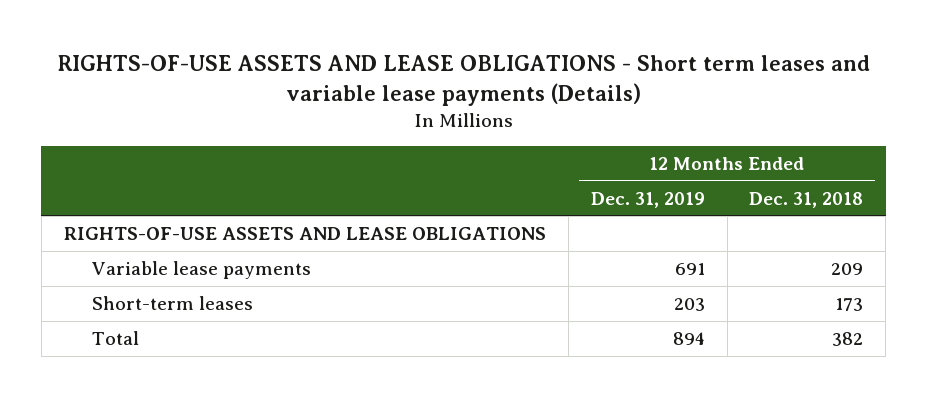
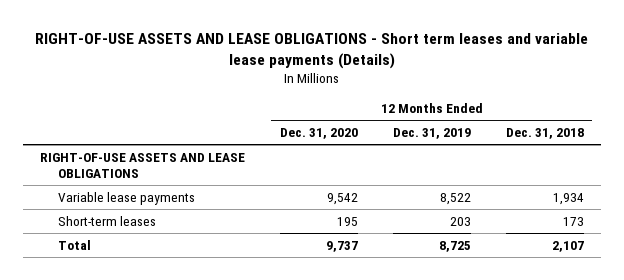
- RIGHTS-OF-USE ASSETS AND LEASE OBLIGATIONS - Short term leases and variable lease payments (Details)
+ RIGHT-OF-USE ASSETS AND LEASE OBLIGATIONS - Short term leases and variable lease payments (Details)
- | 12 Months Ended Dec. 31, 2019 | 12 Months Ended Dec. 31, 2018
+ | 12 Months Ended Dec. 31, 2020 | 12 Months Ended Dec. 31, 2019 | 12 Months Ended Dec. 31, 2018
- RIGHTS-OF-USE ASSETS AND LEASE OBLIGATIONS
- Variable lease payments | 691 | 209
+ RIGHT-OF-USE ASSETS AND LEASE OBLIGATIONS
+ Variable lease payments | 9,542 | 8,522 | 1,934
- Total | 894 | 382
+ Total | 9,737 | 8,725 | 2,107

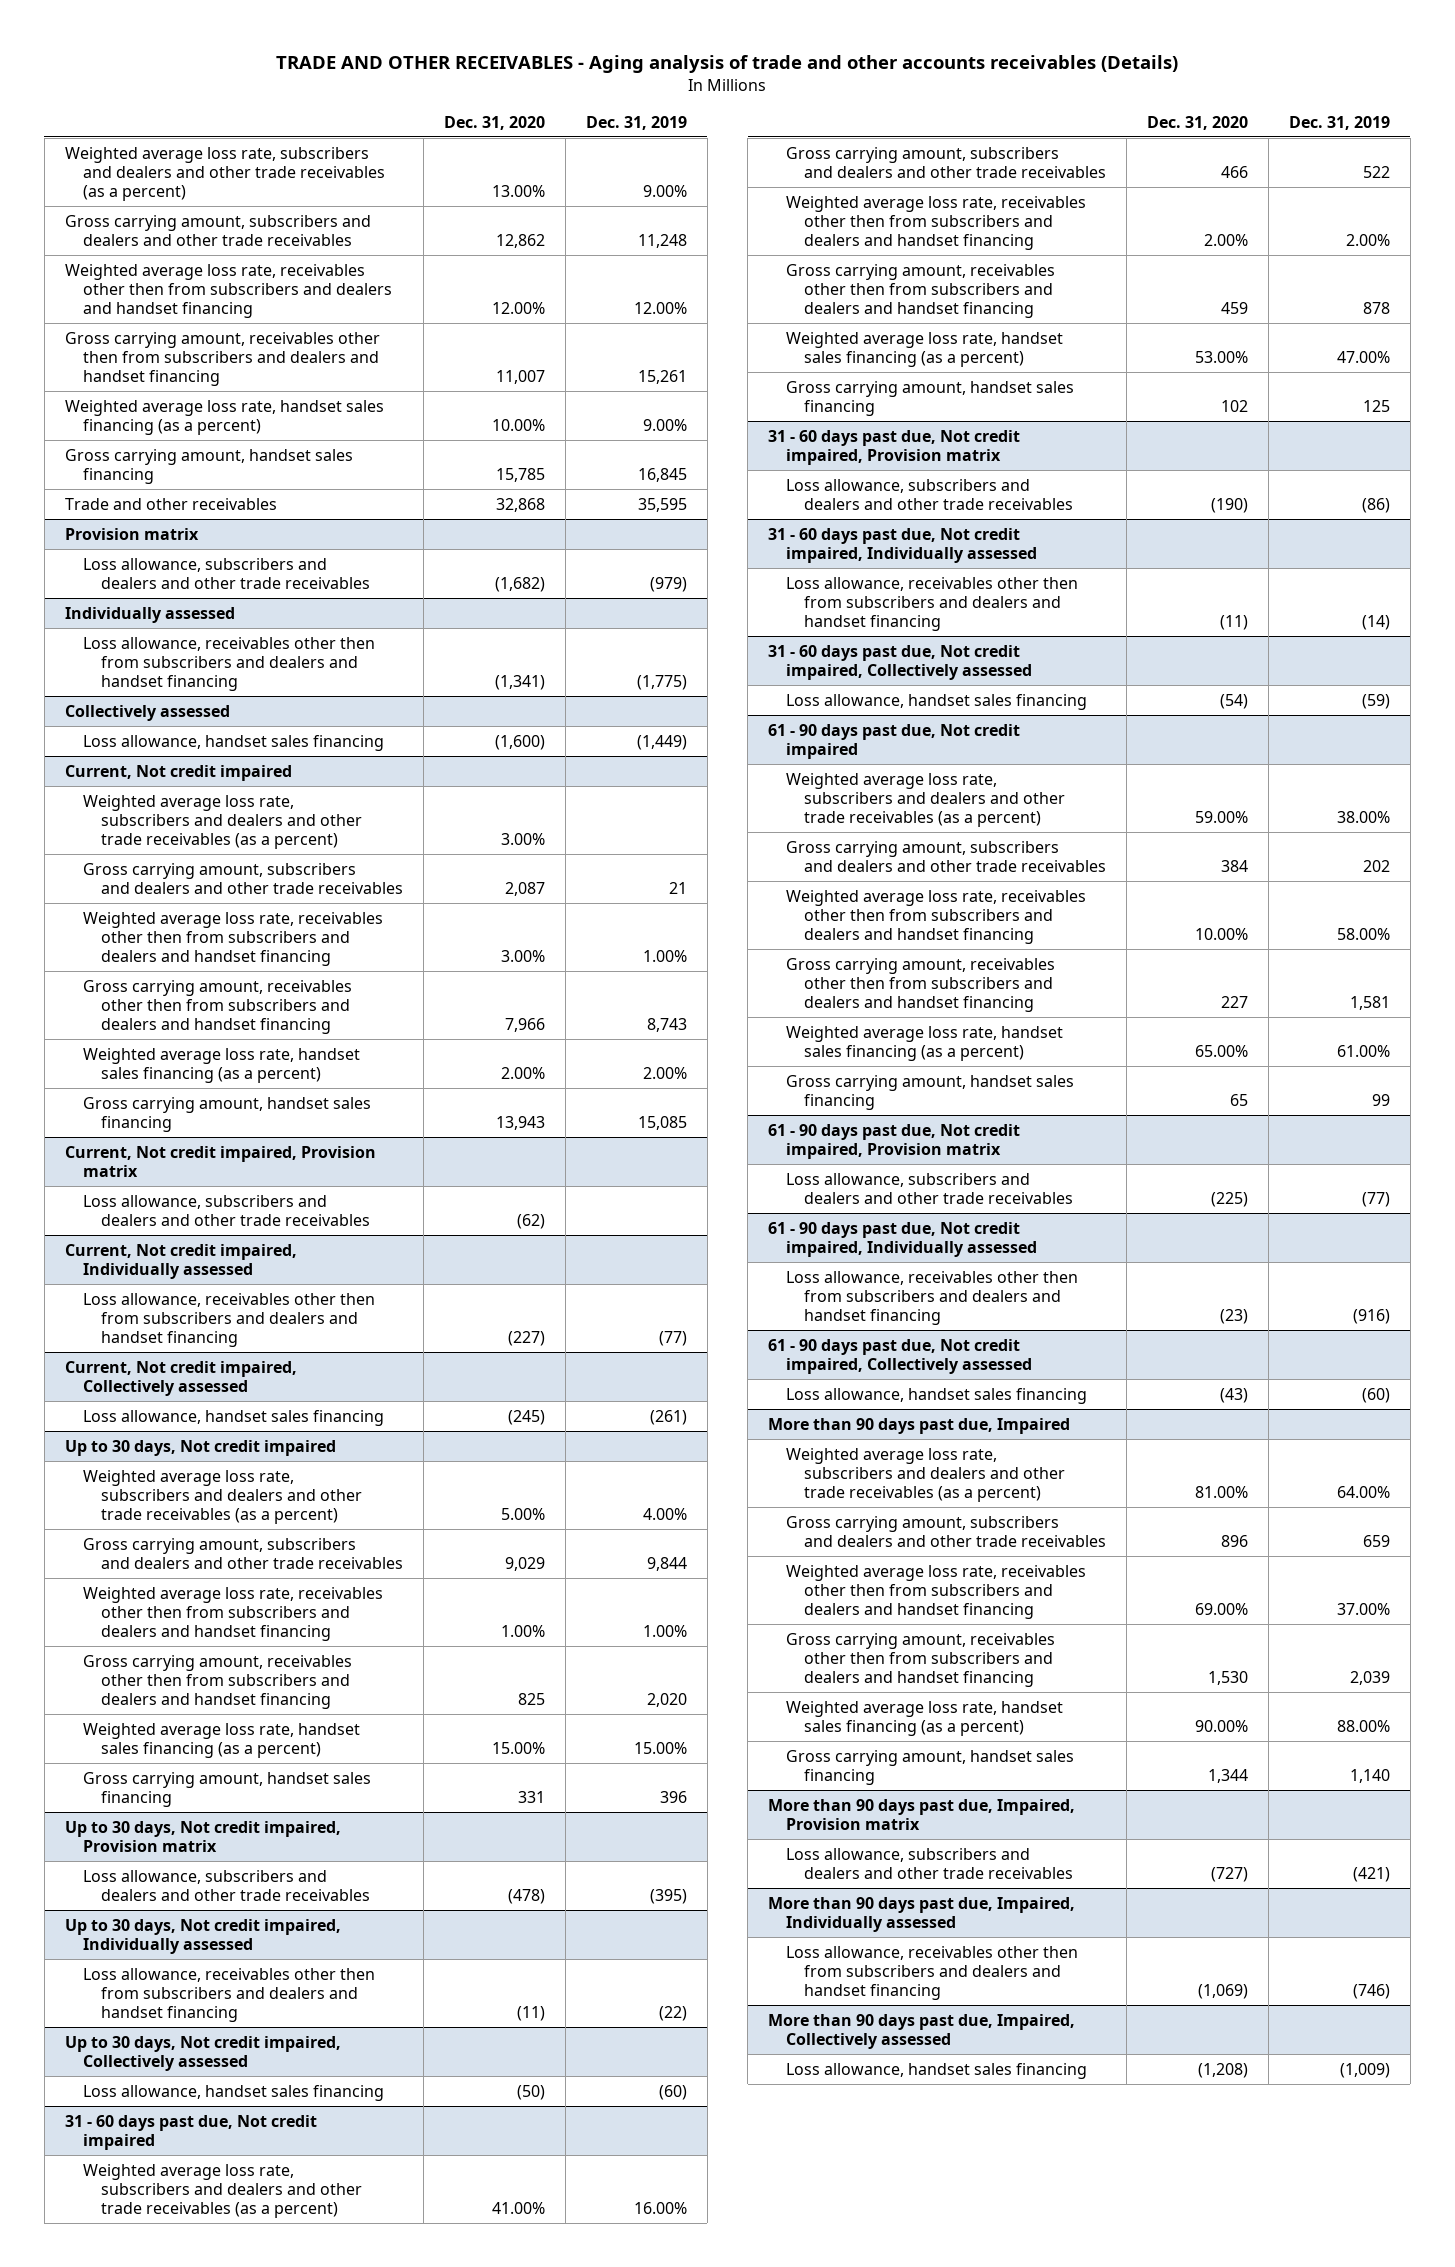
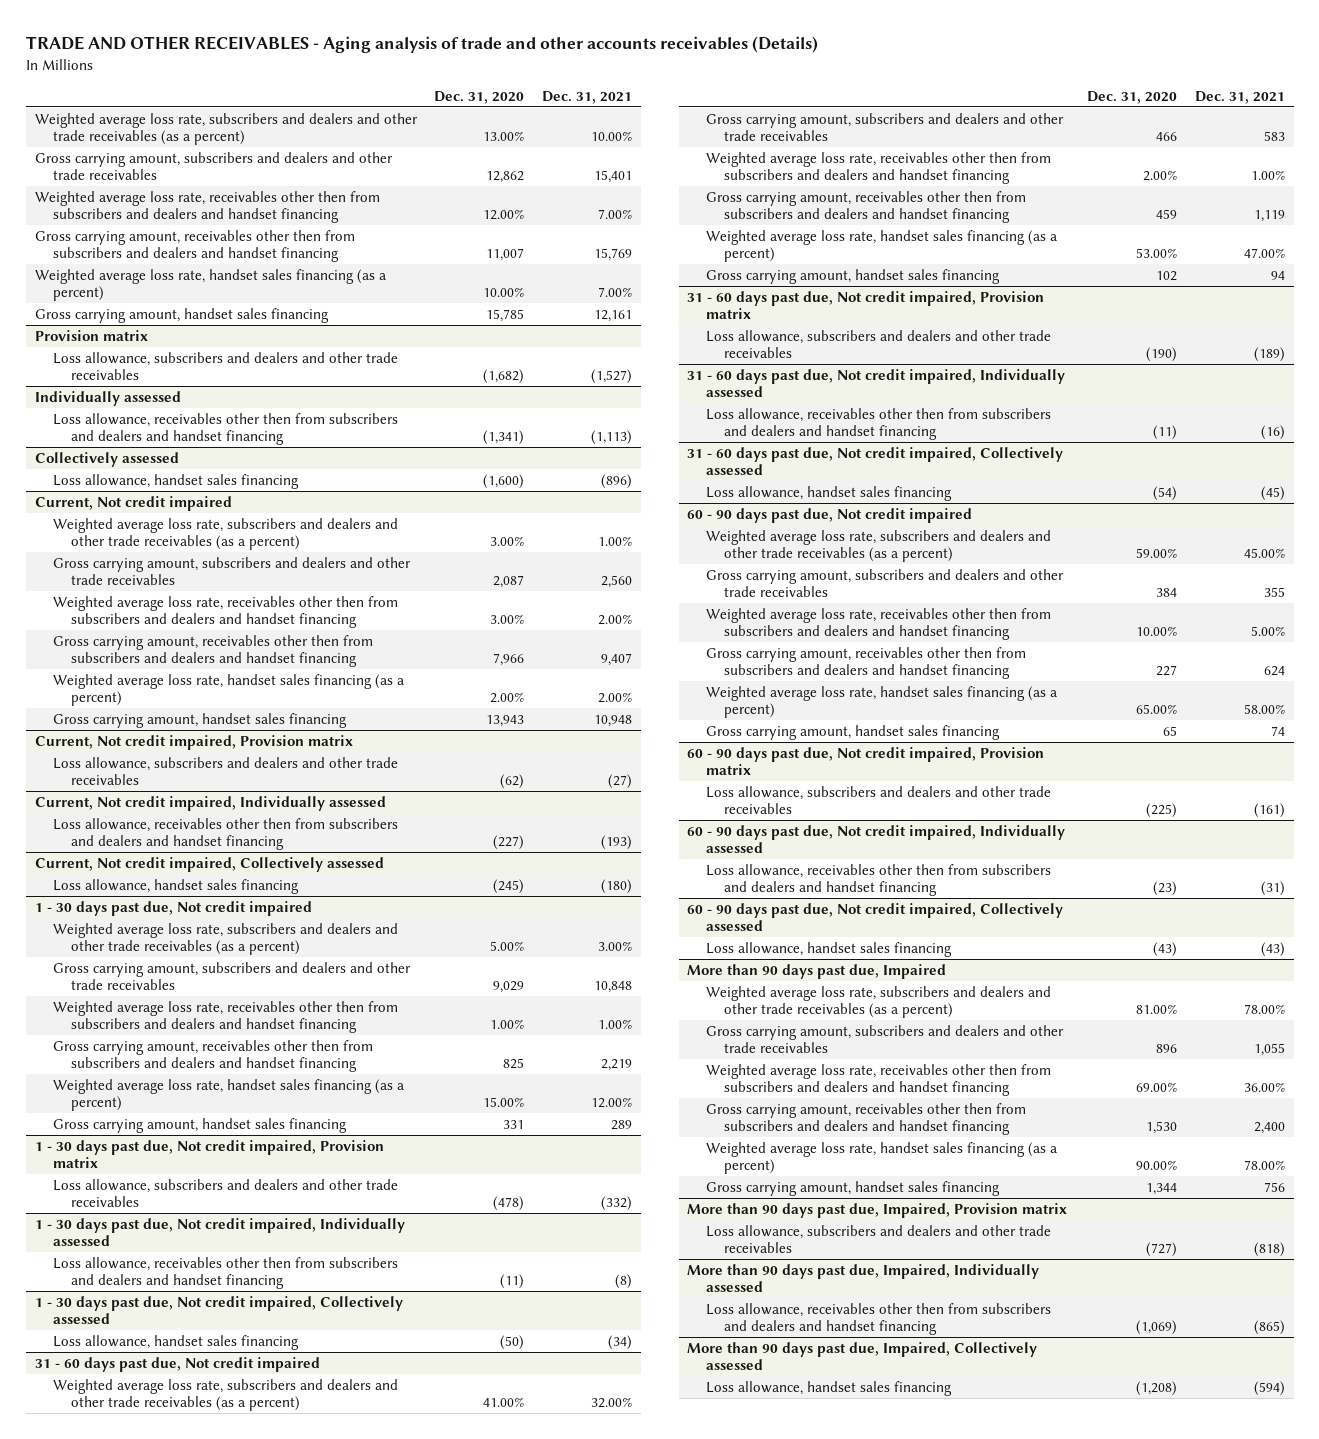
- | Dec. 31, 2020 | Dec. 31, 2019
+ | Dec. 31, 2020 | Dec. 31, 2021
- Trade and other receivables | 32,868 | 35,595
- Up to 30 days, Not credit impaired
+ 1 - 30 days past due, Not credit impaired
- Up to 30 days, Not credit impaired, Provision matrix
+ 1 - 30 days past due, Not credit impaired, Provision matrix
- Up to 30 days, Not credit impaired, Individually assessed
+ 1 - 30 days past due, Not credit impaired, Individually assessed
- Up to 30 days, Not credit impaired, Collectively assessed
+ 1 - 30 days past due, Not credit impaired, Collectively assessed
- 61 - 90 days past due, Not credit impaired
+ 60 - 90 days past due, Not credit impaired
- 61 - 90 days past due, Not credit impaired, Provision matrix
+ 60 - 90 days past due, Not credit impaired, Provision matrix
- 61 - 90 days past due, Not credit impaired, Individually assessed
+ 60 - 90 days past due, Not credit impaired, Individually assessed
- 61 - 90 days past due, Not credit impaired, Collectively assessed
+ 60 - 90 days past due, Not credit impaired, Collectively assessed

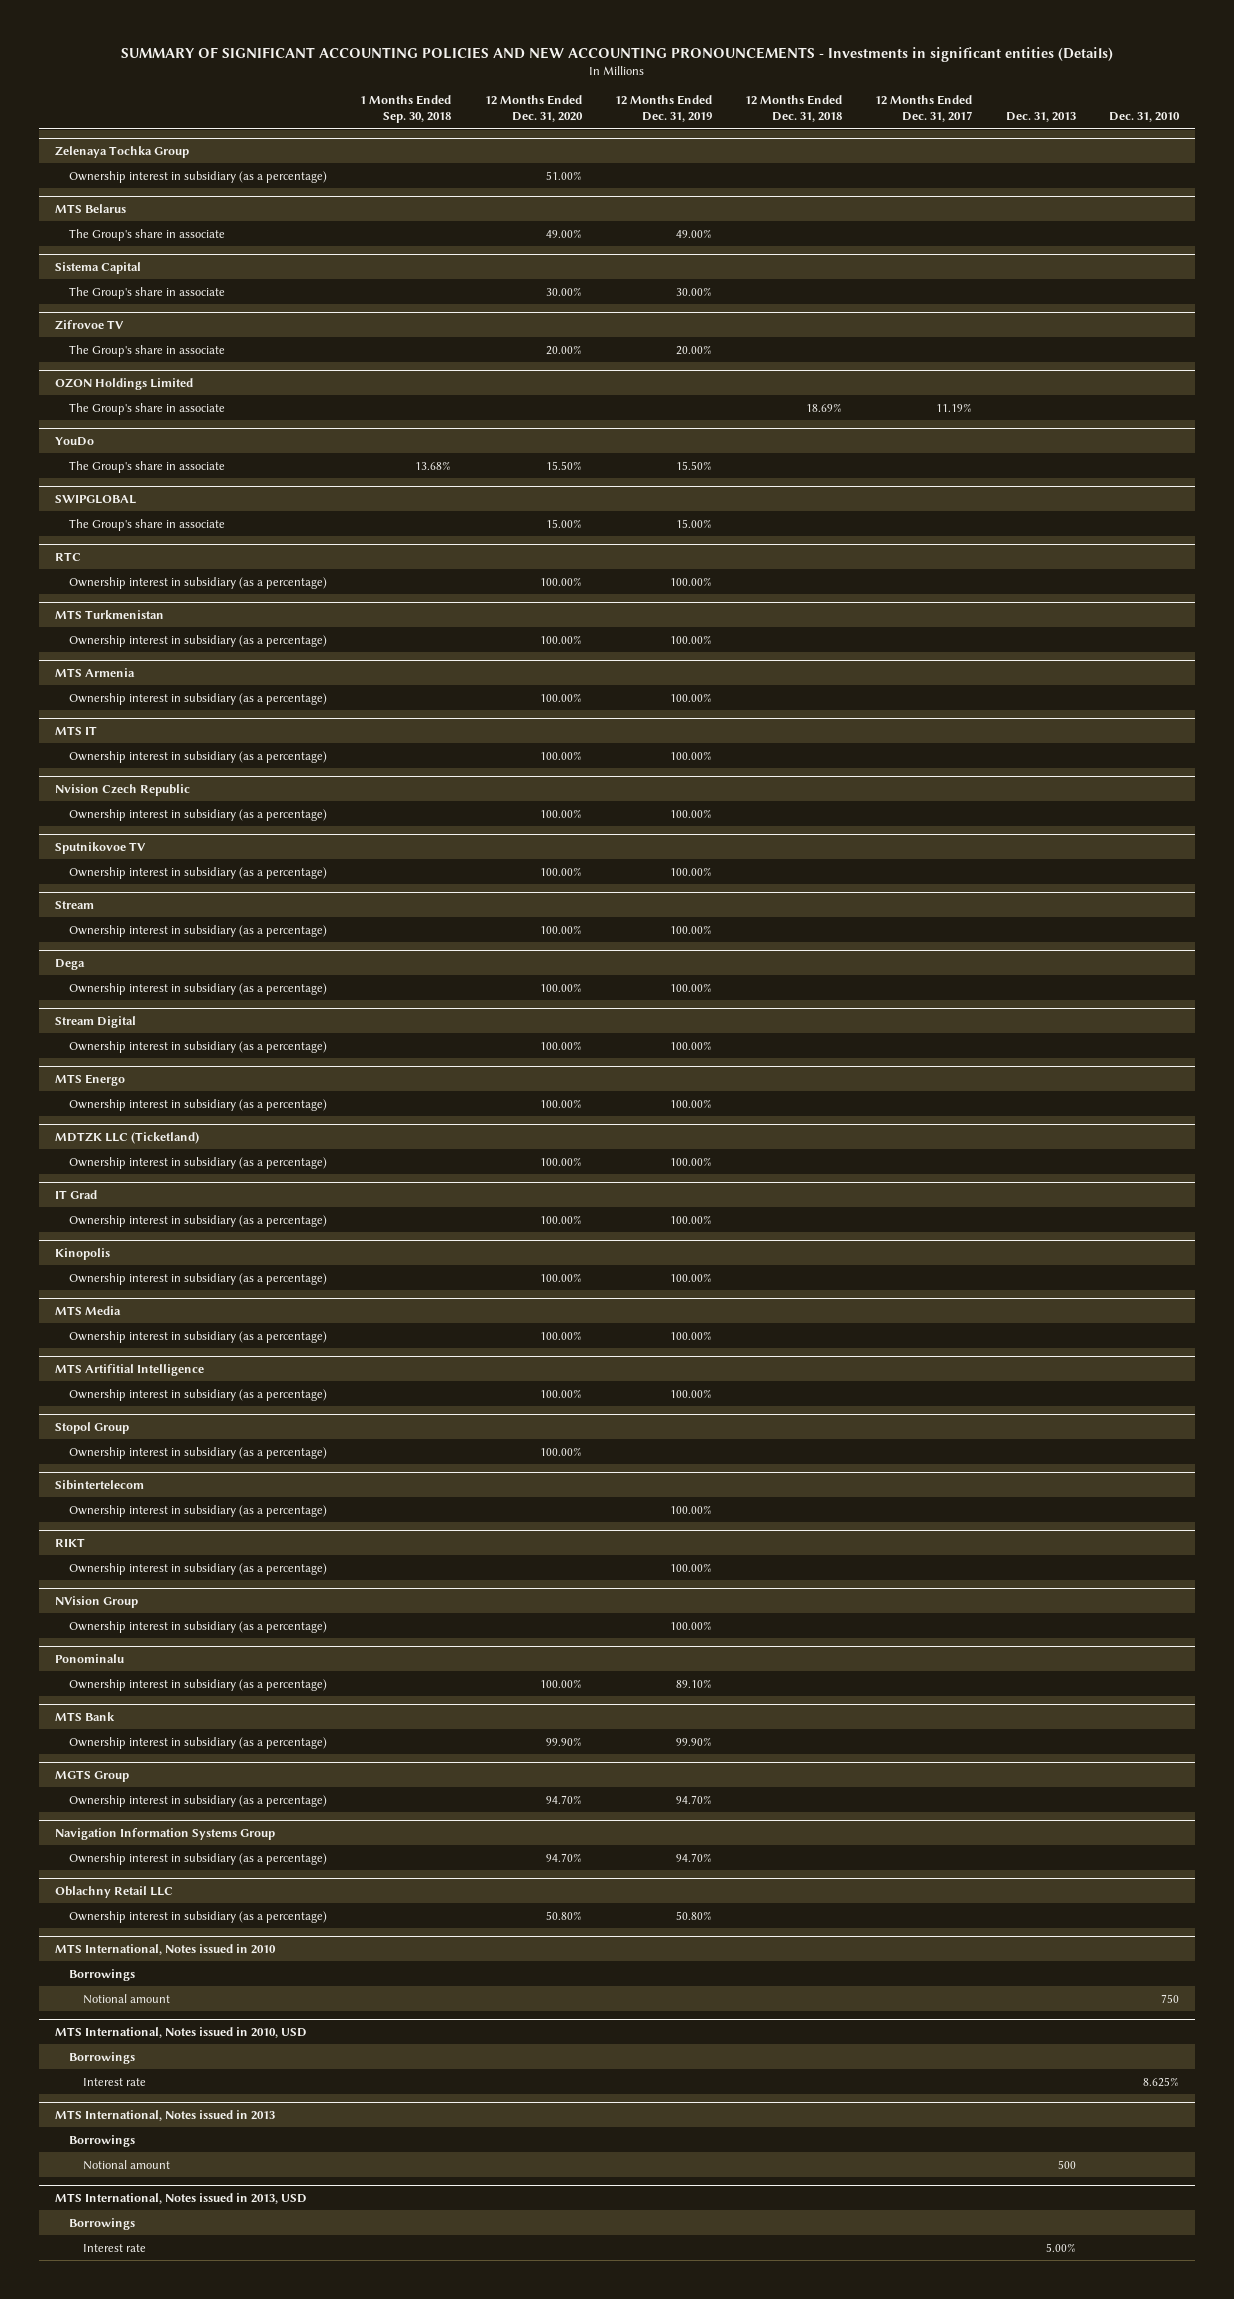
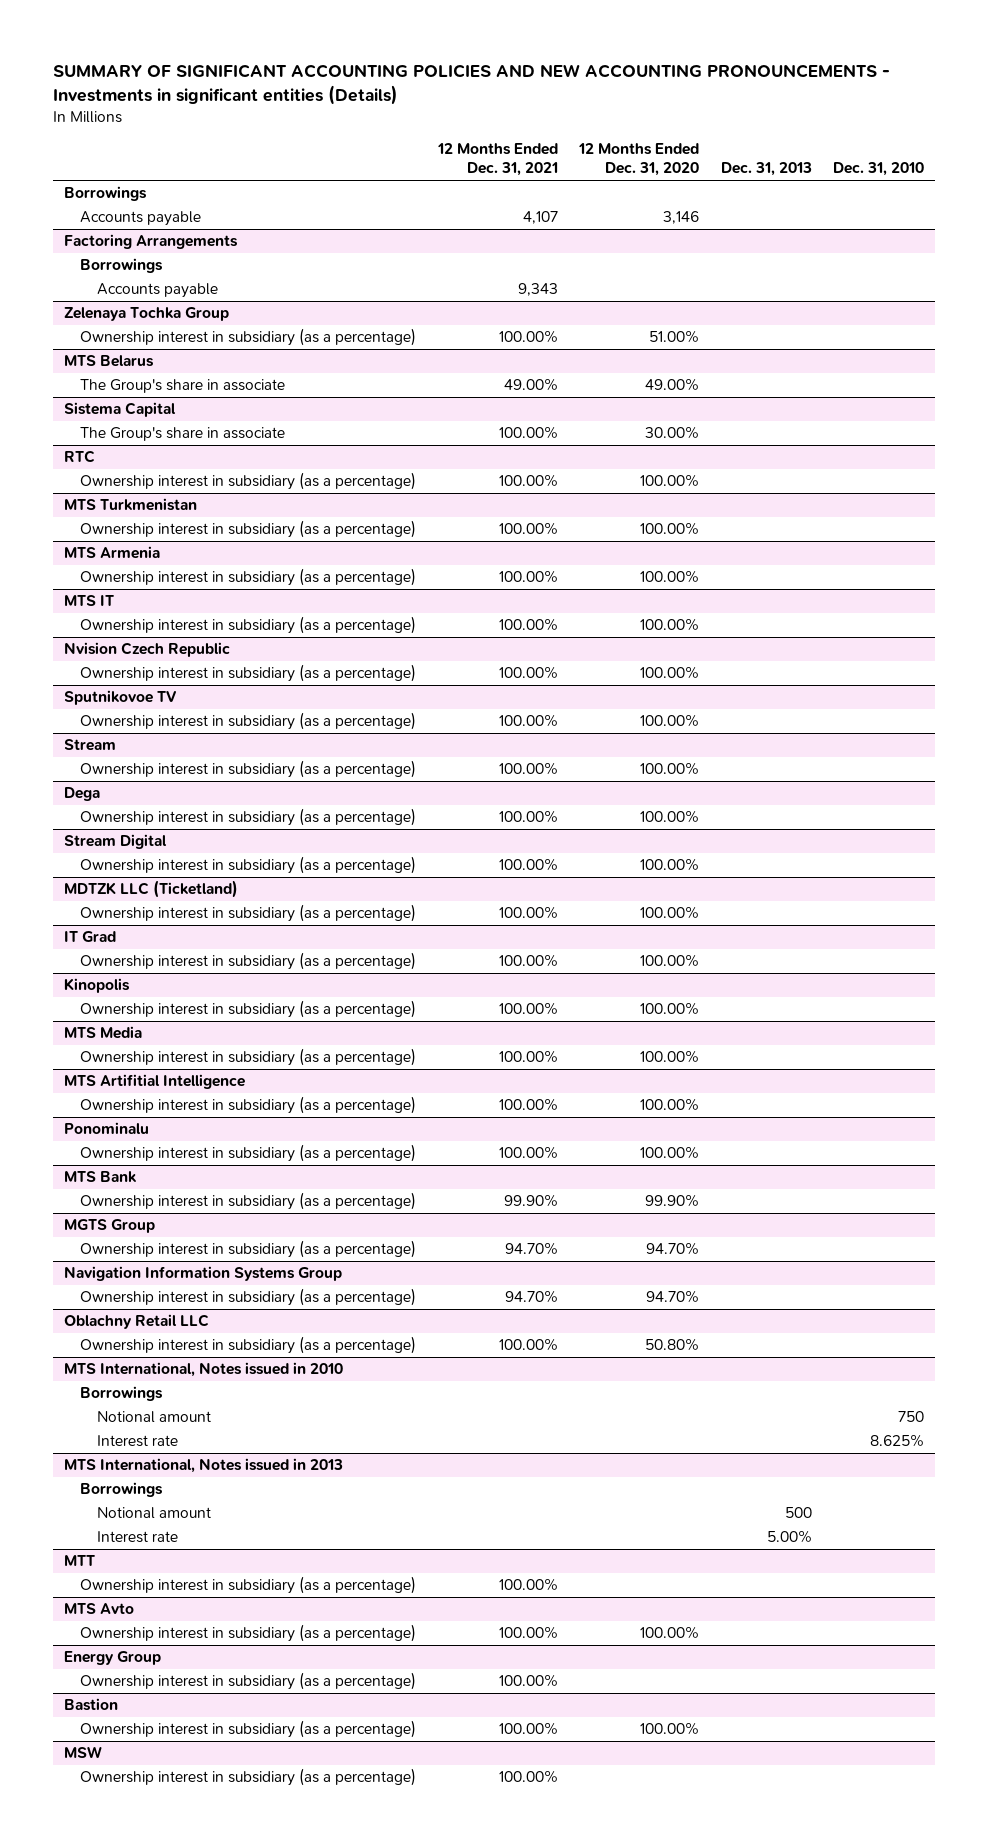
- | 1 Months Ended Sep. 30, 2018 | 12 Months Ended Dec. 31, 2020 | 12 Months Ended Dec. 31, 2019 | 12 Months Ended Dec. 31, 2018 | 12 Months Ended Dec. 31, 2017 | Dec. 31, 2013 | Dec. 31, 2010
+ | 12 Months Ended Dec. 31, 2021 | 12 Months Ended Dec. 31, 2020 | Dec. 31, 2013 | Dec. 31, 2010
+ Borrowings
+ Accounts payable | 4,107 | 3,146 | |
+ Factoring Arrangements
+ Borrowings
+ Accounts payable | 9,343 | | |
- Zifrovoe TV
- The Group's share in associate | | 20.00% | 20.00% | | | |
- OZON Holdings Limited
- The Group's share in associate | | | | 18.69% | 11.19% | |
- YouDo
- The Group's share in associate | 13.68% | 15.50% | 15.50% | | | |
- SWIPGLOBAL
- The Group's share in associate | | 15.00% | 15.00% | | | |
- MTS Energo
- Ownership interest in subsidiary (as a percentage) | | 100.00% | 100.00% | | | |
- Stopol Group
- Ownership interest in subsidiary (as a percentage) | | 100.00% | | | | |
- Sibintertelecom
- Ownership interest in subsidiary (as a percentage) | | | 100.00% | | | |
- RIKT
- Ownership interest in subsidiary (as a percentage) | | | 100.00% | | | |
- NVision Group
- Ownership interest in subsidiary (as a percentage) | | | 100.00% | | | |
- MTS International, Notes issued in 2010, USD
- Borrowings
- MTS International, Notes issued in 2013, USD
- Borrowings
+ MTT
+ Ownership interest in subsidiary (as a percentage) | 100.00% | | |
+ MTS Avto
+ Ownership interest in subsidiary (as a percentage) | 100.00% | 100.00% | |
+ Energy Group
+ Ownership interest in subsidiary (as a percentage) | 100.00% | | |
+ Bastion
+ Ownership interest in subsidiary (as a percentage) | 100.00% | 100.00% | |
+ MSW
+ Ownership interest in subsidiary (as a percentage) | 100.00% | | |

